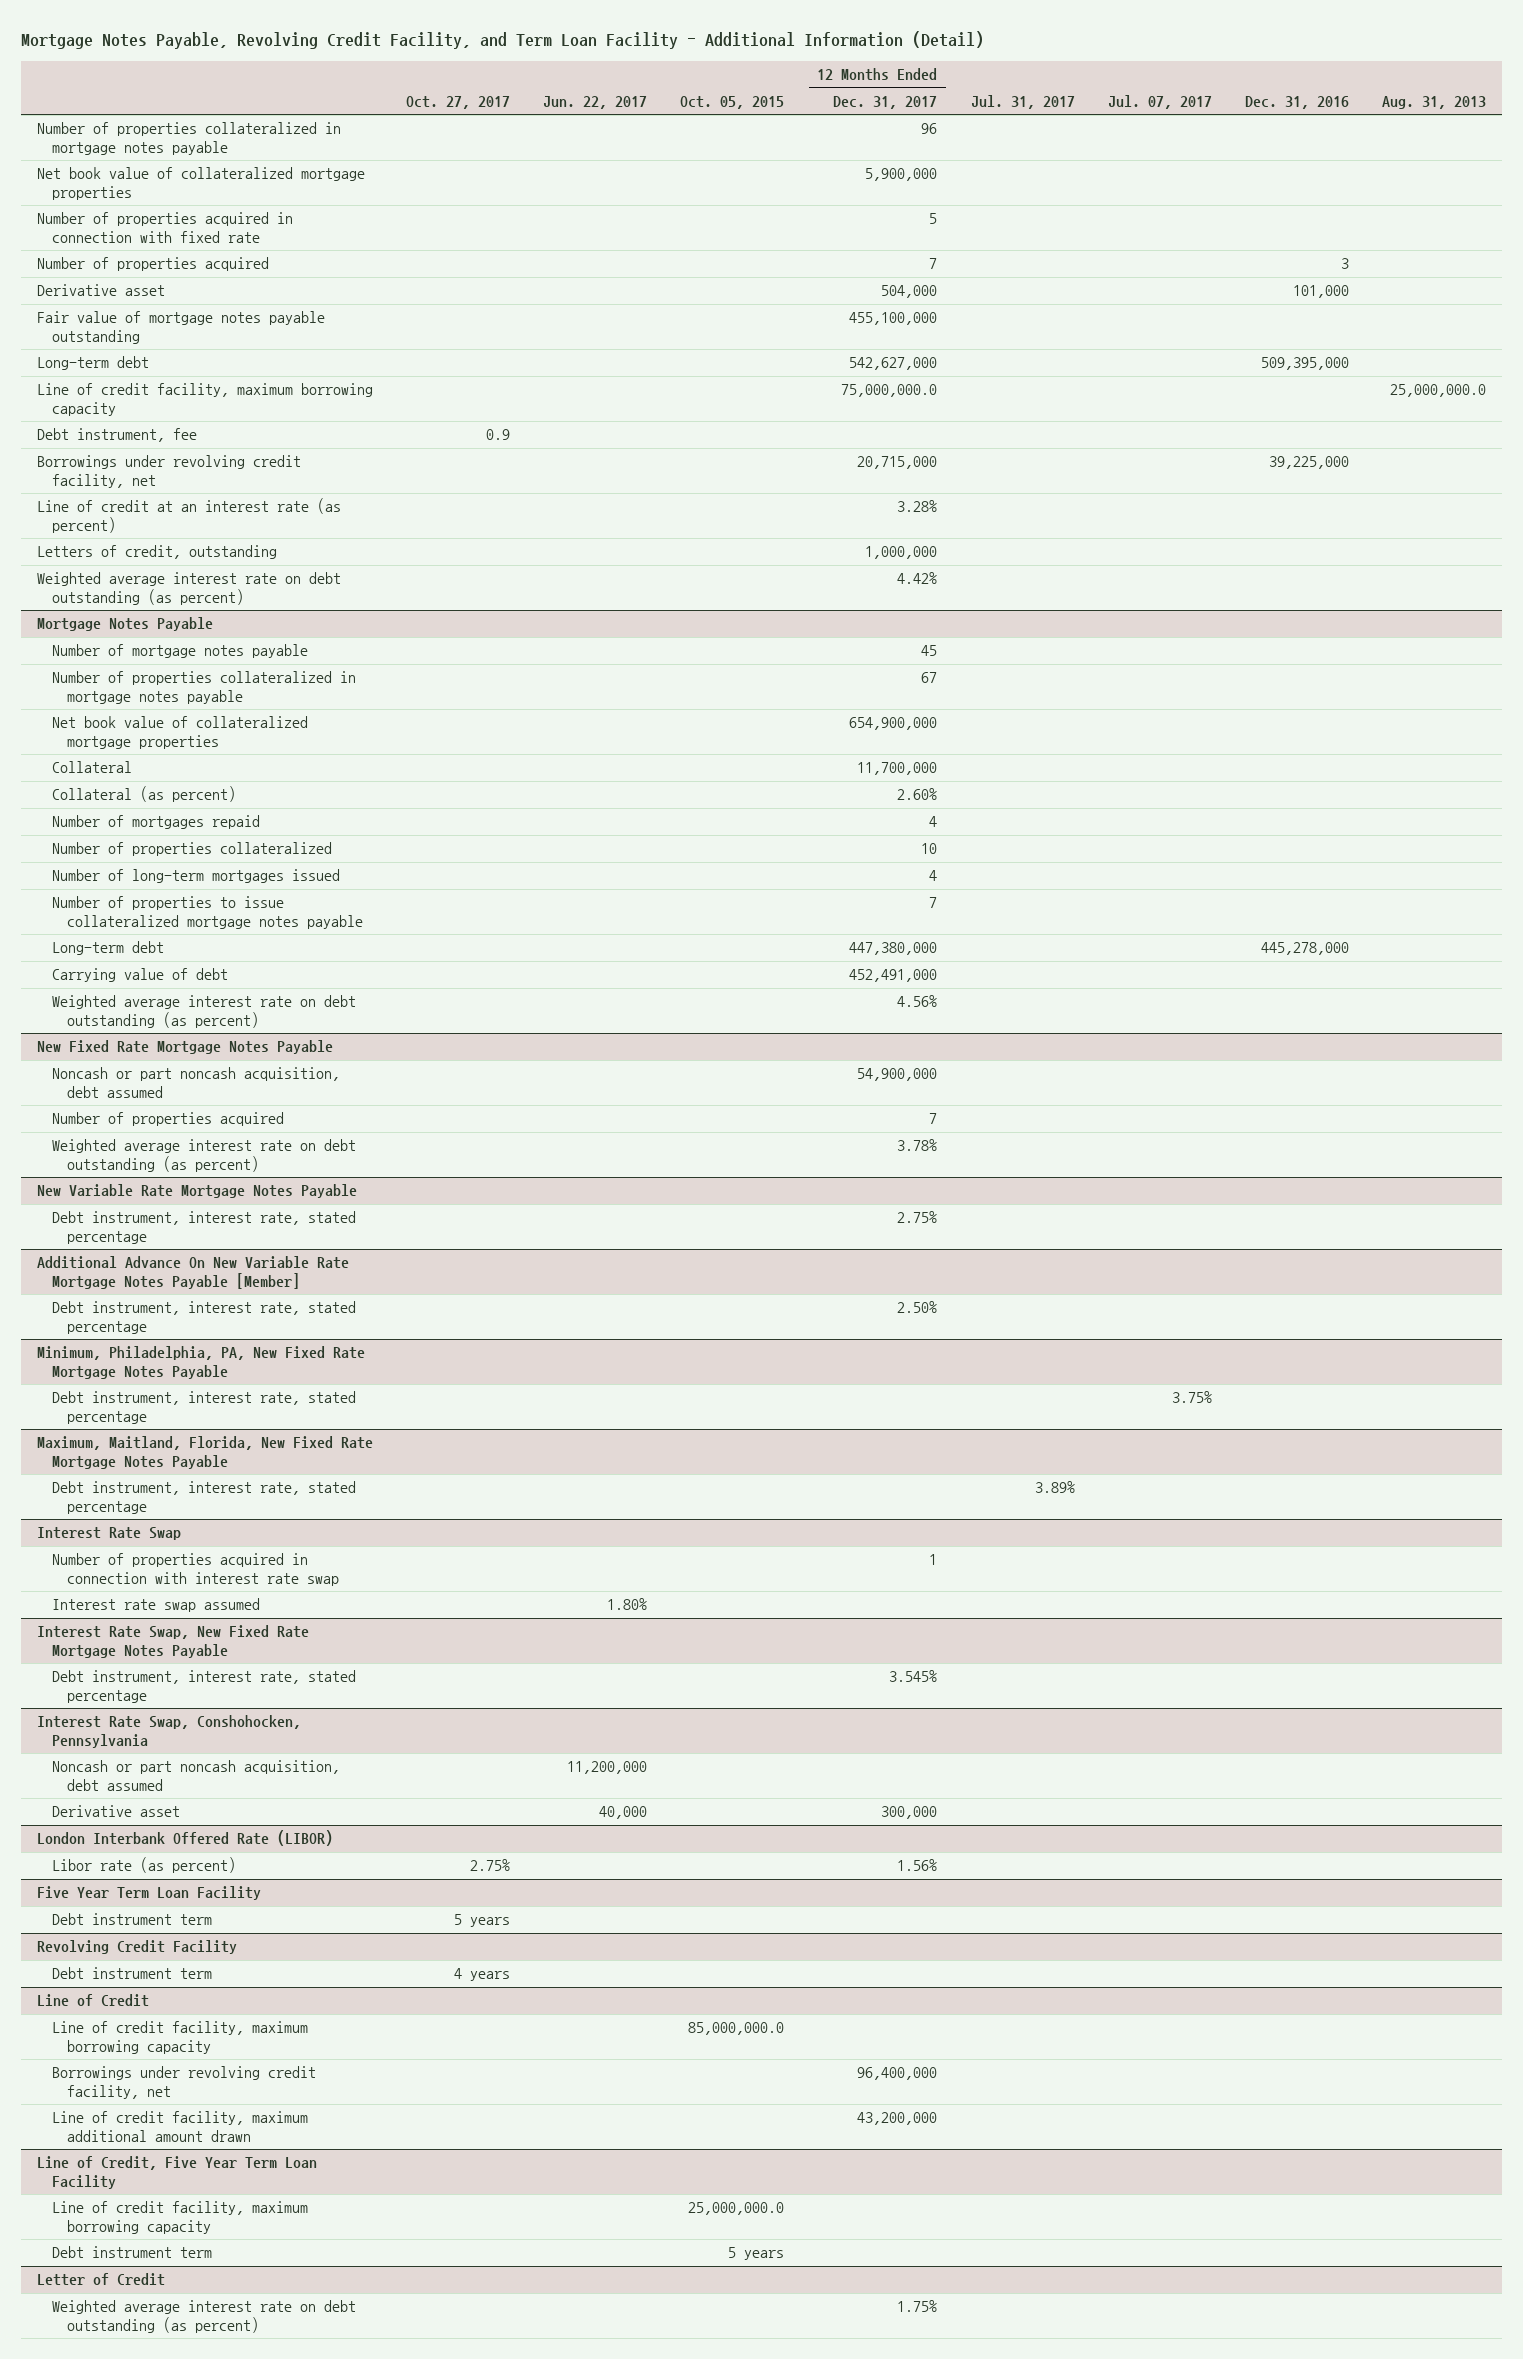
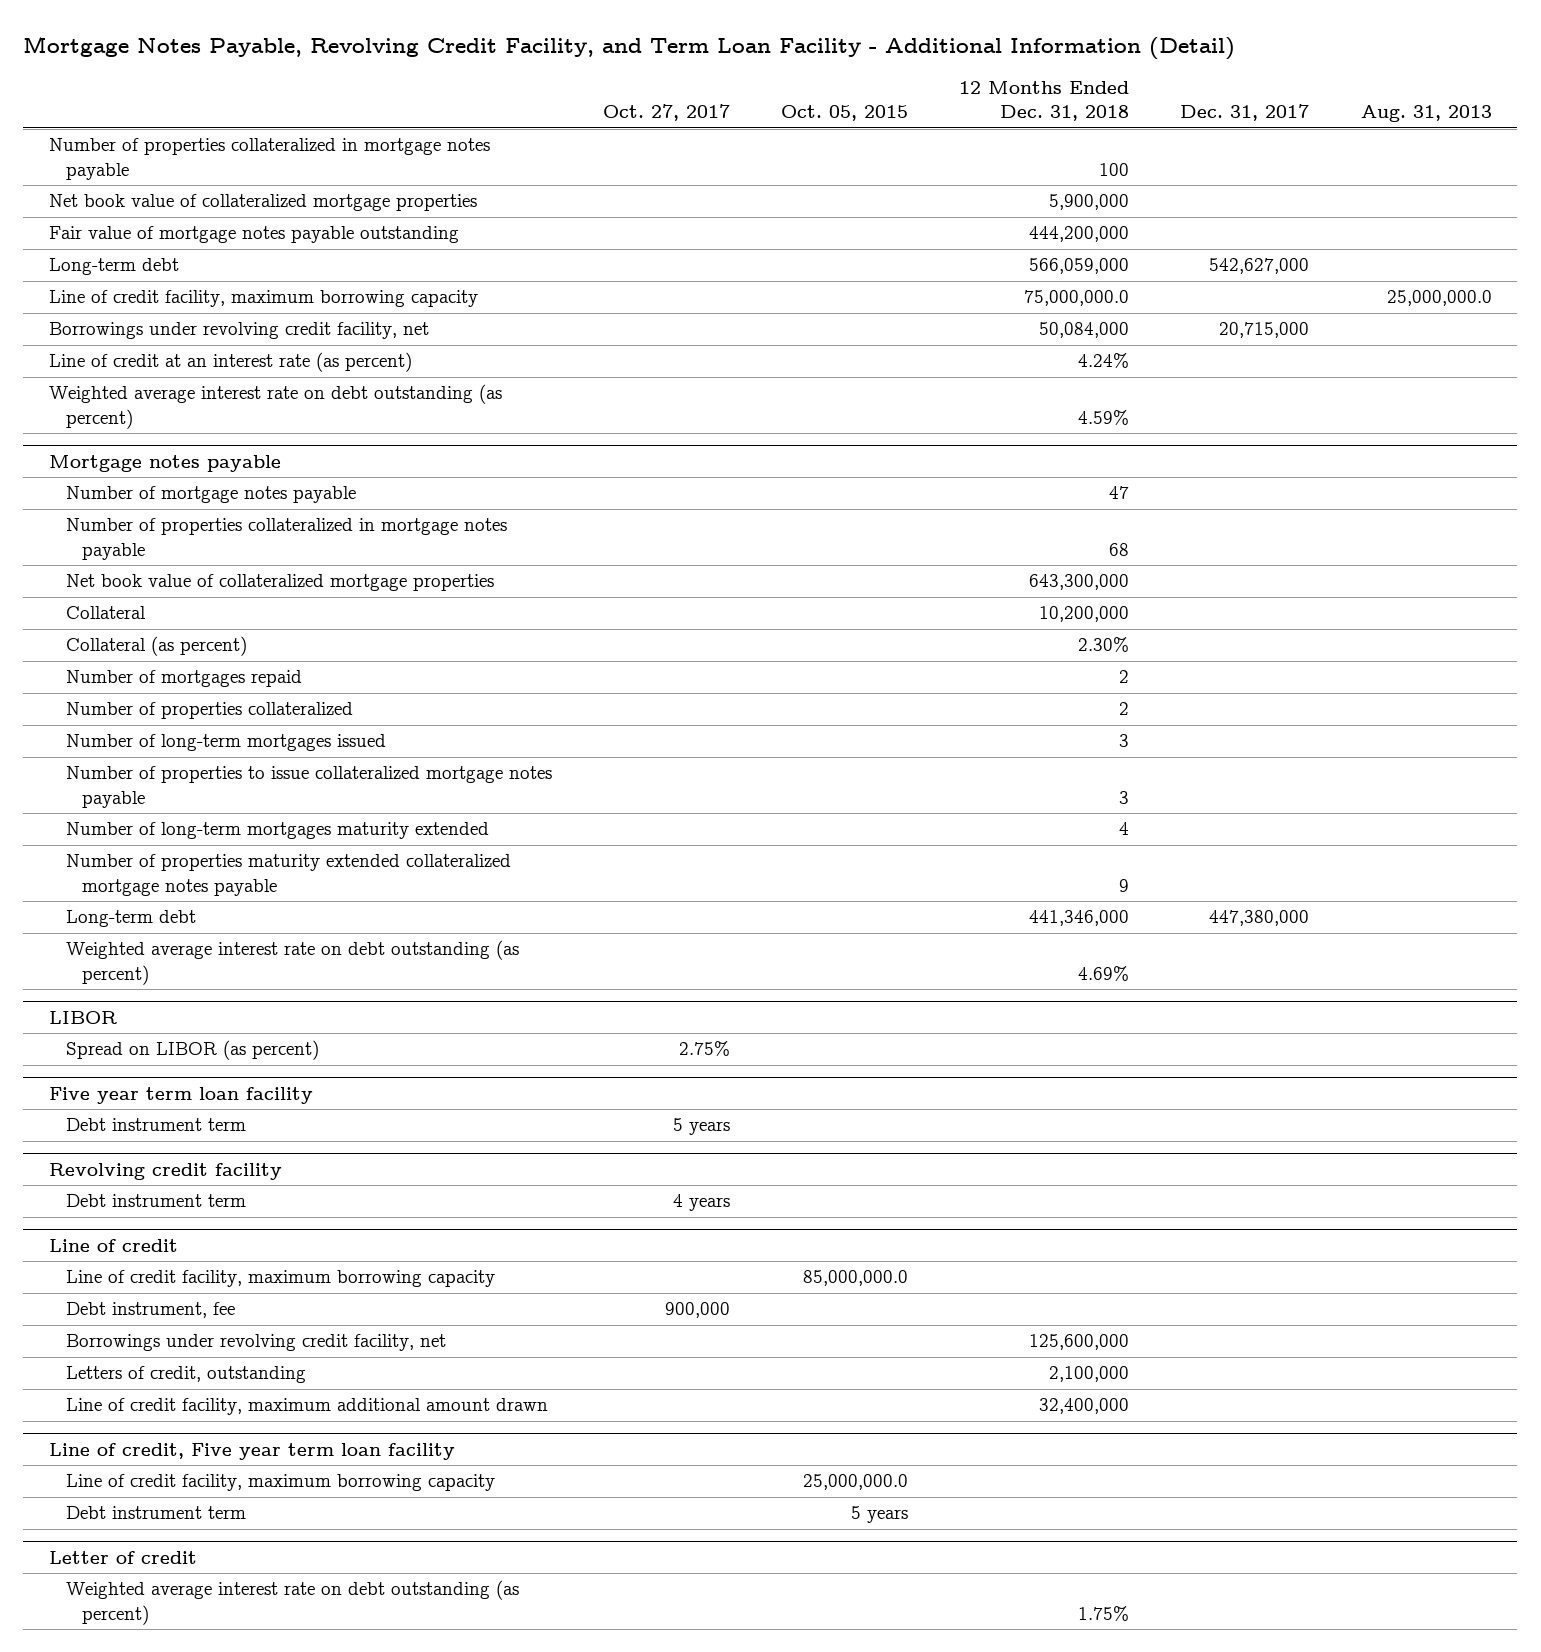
- | Oct. 27, 2017 | Jun. 22, 2017 | Oct. 05, 2015 | 12 Months Ended Dec. 31, 2017 | Jul. 31, 2017 | Jul. 07, 2017 | Dec. 31, 2016 | Aug. 31, 2013
+ | Oct. 27, 2017 | Oct. 05, 2015 | 12 Months Ended Dec. 31, 2018 | Dec. 31, 2017 | Aug. 31, 2013
- Number of properties acquired in connection with fixed rate | | | | 5 | | | |
- Number of properties acquired | | | | 7 | | | 3 |
- Derivative asset | | | | 504,000 | | | 101,000 |
- Debt instrument, fee | 0.9 | | | | | | |
- Letters of credit, outstanding | | | | 1,000,000 | | | |
- Mortgage Notes Payable
+ Mortgage notes payable
+ Number of long-term mortgages maturity extended | | | 4 | |
+ Number of properties maturity extended collateralized mortgage notes payable | | | 9 | |
- Carrying value of debt | | | | 452,491,000 | | | |
- New Fixed Rate Mortgage Notes Payable
- Noncash or part noncash acquisition, debt assumed | | | | 54,900,000 | | | |
- Number of properties acquired | | | | 7 | | | |
- Weighted average interest rate on debt outstanding (as percent) | | | | 3.78% | | | |
- New Variable Rate Mortgage Notes Payable
- Debt instrument, interest rate, stated percentage | | | | 2.75% | | | |
- Additional Advance On New Variable Rate Mortgage Notes Payable [Member]
- Debt instrument, interest rate, stated percentage | | | | 2.50% | | | |
- Minimum, Philadelphia, PA, New Fixed Rate Mortgage Notes Payable
- Debt instrument, interest rate, stated percentage | | | | | | 3.75% | |
- Maximum, Maitland, Florida, New Fixed Rate Mortgage Notes Payable
- Debt instrument, interest rate, stated percentage | | | | | 3.89% | | |
- Interest Rate Swap
- Number of properties acquired in connection with interest rate swap | | | | 1 | | | |
- Interest rate swap assumed | | 1.80% | | | | | |
- Interest Rate Swap, New Fixed Rate Mortgage Notes Payable
- Debt instrument, interest rate, stated percentage | | | | 3.545% | | | |
- Interest Rate Swap, Conshohocken, Pennsylvania
- Noncash or part noncash acquisition, debt assumed | | 11,200,000 | | | | | |
- Derivative asset | | 40,000 | | 300,000 | | | |
- London Interbank Offered Rate (LIBOR)
- Libor rate (as percent) | 2.75% | | | 1.56% | | | |
- Five Year Term Loan Facility
+ LIBOR
+ Spread on LIBOR (as percent) | 2.75% | | | |
+ Five year term loan facility
- Revolving Credit Facility
+ Revolving credit facility
- Line of Credit
+ Line of credit
+ Debt instrument, fee | 900,000 | | | |
+ Letters of credit, outstanding | | | 2,100,000 | |
- Line of Credit, Five Year Term Loan Facility
+ Line of credit, Five year term loan facility
- Letter of Credit
+ Letter of credit

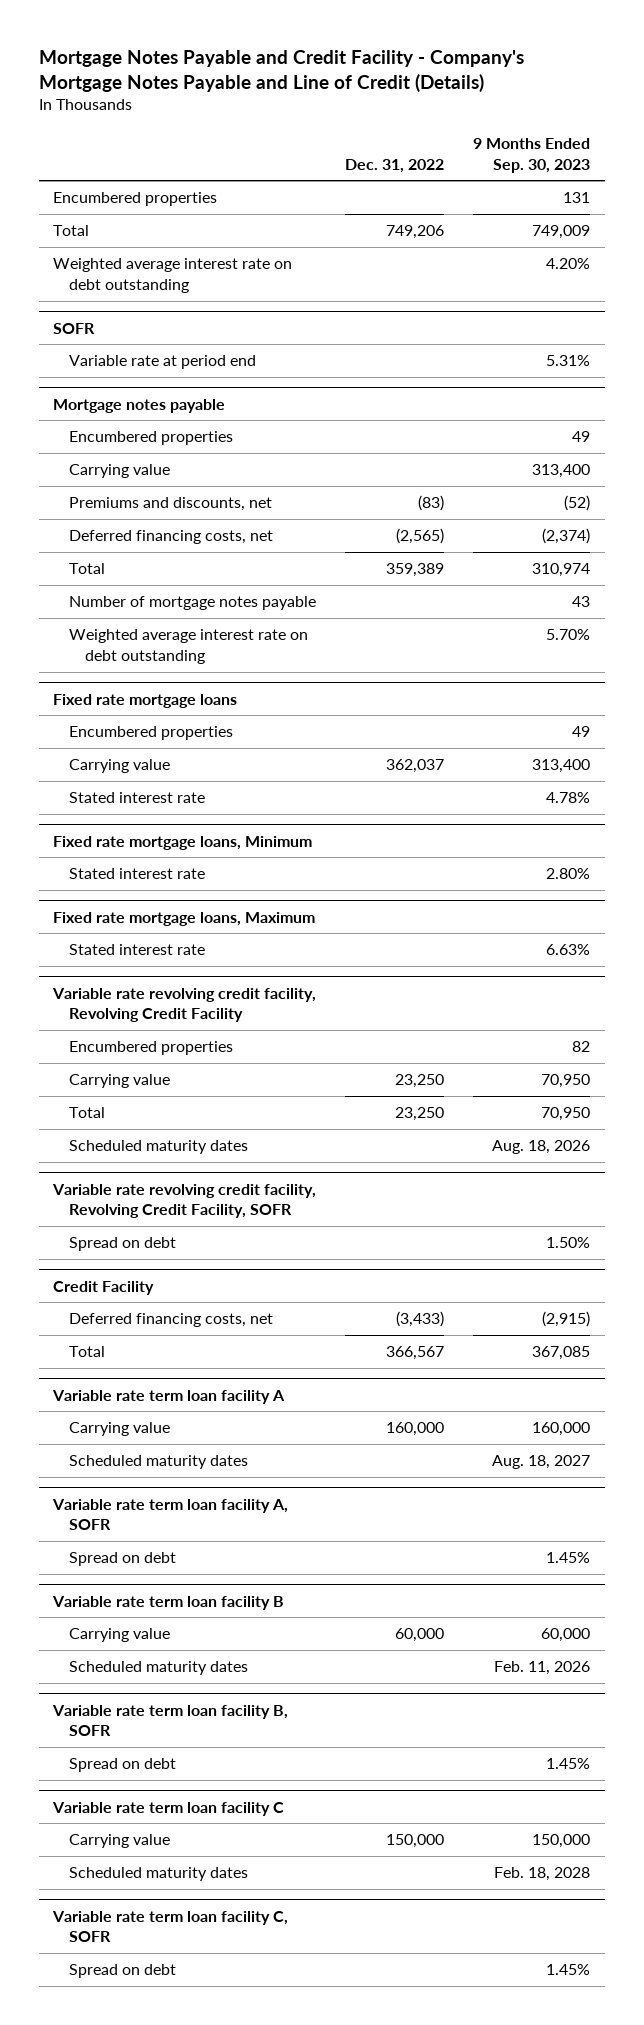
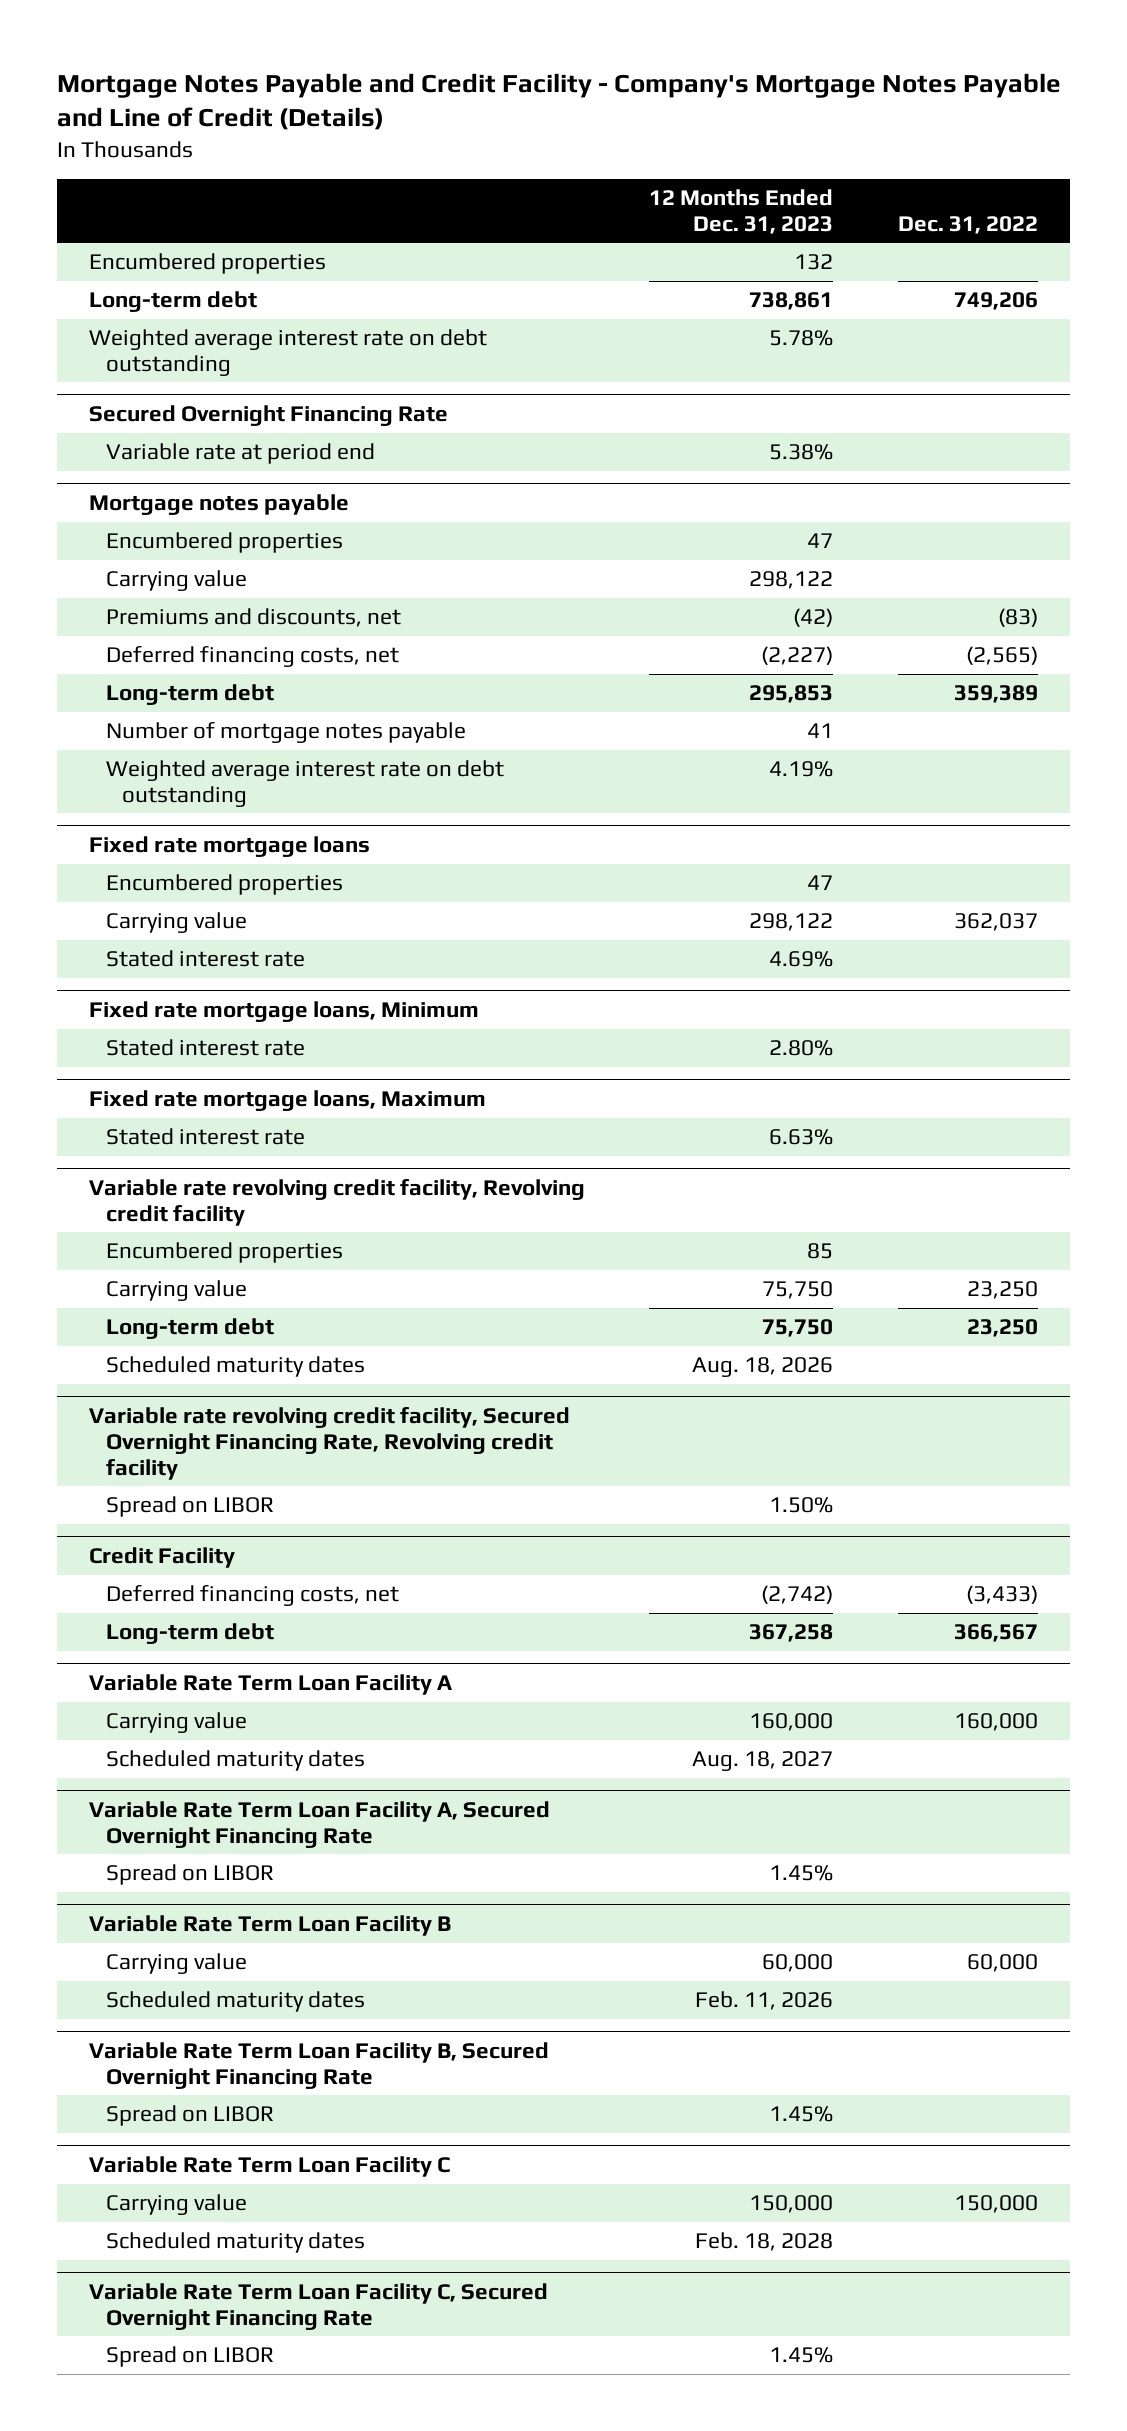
- | Dec. 31, 2022 | 9 Months Ended Sep. 30, 2023
+ | 12 Months Ended Dec. 31, 2023 | Dec. 31, 2022
- Total | 749,206 | 749,009
+ Long-term debt | 738,861 | 749,206
- SOFR
+ Secured Overnight Financing Rate
@ Mortgage notes payable
- Total | 359,389 | 310,974
+ Long-term debt | 295,853 | 359,389
- Variable rate revolving credit facility, Revolving Credit Facility
+ Variable rate revolving credit facility, Revolving credit facility
- Total | 23,250 | 70,950
+ Long-term debt | 75,750 | 23,250
- Variable rate revolving credit facility, Revolving Credit Facility, SOFR
- Spread on debt | | 1.50%
+ Variable rate revolving credit facility, Secured Overnight Financing Rate, Revolving credit facility
+ Spread on LIBOR | 1.50% |
@ Credit Facility
- Total | 366,567 | 367,085
- Variable rate term loan facility A
@ Credit Facility
+ Long-term debt | 367,258 | 366,567
+ Variable Rate Term Loan Facility A
- Variable rate term loan facility A, SOFR
- Spread on debt | | 1.45%
- Variable rate term loan facility B
+ Variable Rate Term Loan Facility A, Secured Overnight Financing Rate
+ Spread on LIBOR | 1.45% |
+ Variable Rate Term Loan Facility B
- Variable rate term loan facility B, SOFR
- Spread on debt | | 1.45%
- Variable rate term loan facility C
+ Variable Rate Term Loan Facility B, Secured Overnight Financing Rate
+ Spread on LIBOR | 1.45% |
+ Variable Rate Term Loan Facility C
- Variable rate term loan facility C, SOFR
- Spread on debt | | 1.45%
+ Variable Rate Term Loan Facility C, Secured Overnight Financing Rate
+ Spread on LIBOR | 1.45% |

